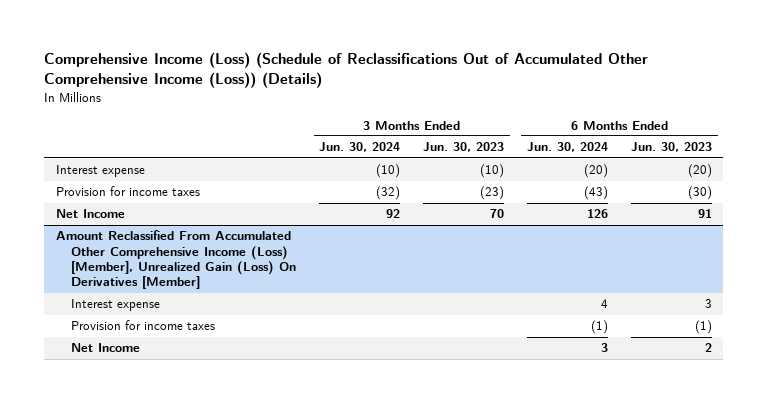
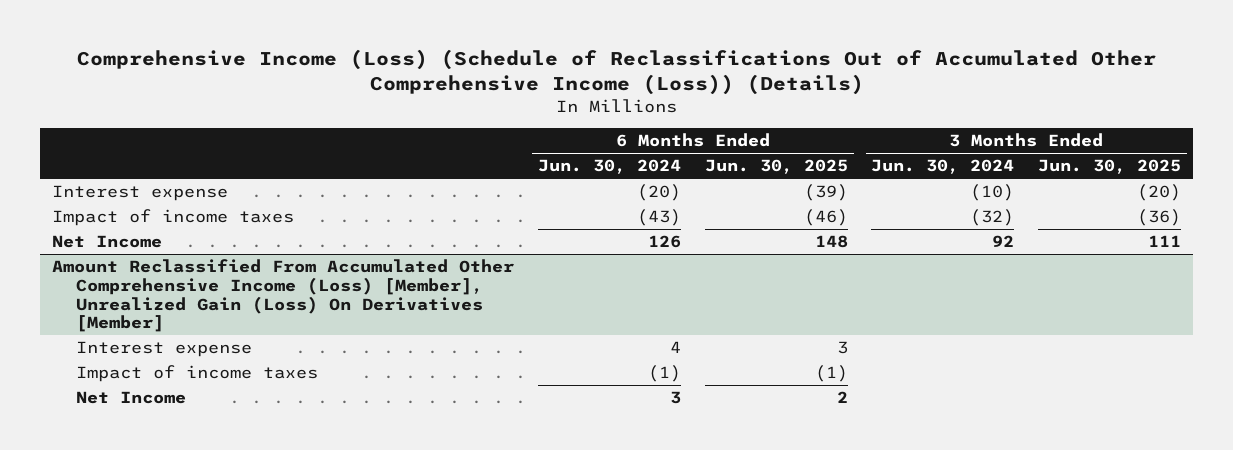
- | 3 Months Ended Jun. 30, 2024 | 3 Months Ended Jun. 30, 2023 | 6 Months Ended Jun. 30, 2024 | 6 Months Ended Jun. 30, 2023
+ | 6 Months Ended Jun. 30, 2024 | 6 Months Ended Jun. 30, 2025 | 3 Months Ended Jun. 30, 2024 | 3 Months Ended Jun. 30, 2025
- Provision for income taxes | (32) | (23) | (43) | (30)
+ Impact of income taxes | (43) | (46) | (32) | (36)
@ Amount Reclassified From Accumulated Other Comprehensive Income (Loss) [Member], Unrealized Gain (Loss) On Derivatives [Member]
- Provision for income taxes | | | (1) | (1)
+ Impact of income taxes | (1) | (1) | |

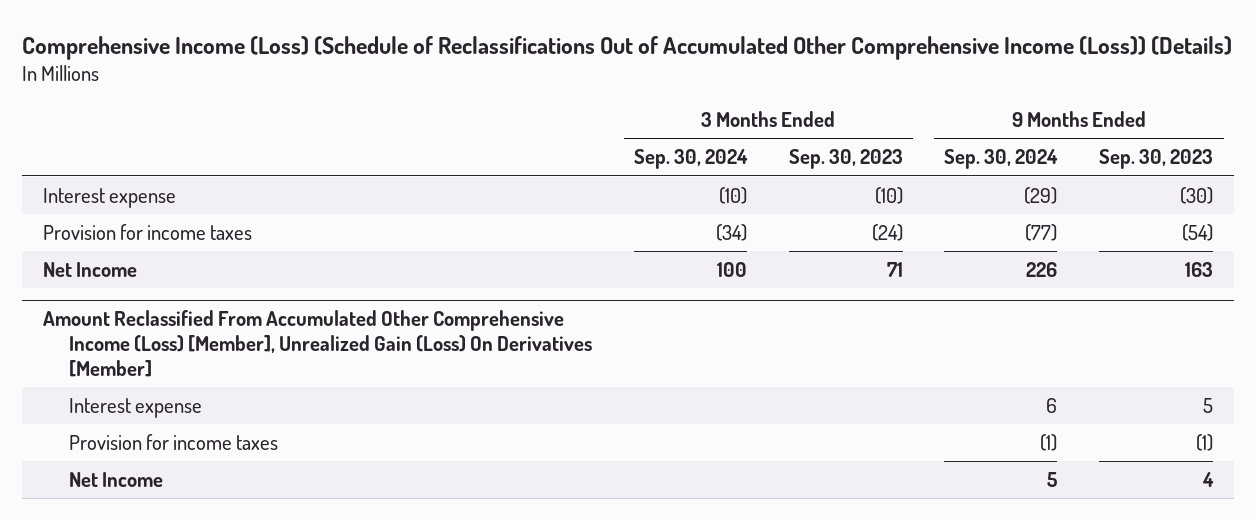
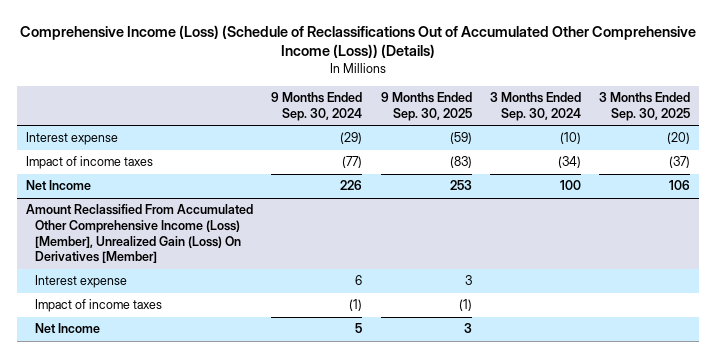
- | 3 Months Ended Sep. 30, 2024 | 3 Months Ended Sep. 30, 2023 | 9 Months Ended Sep. 30, 2024 | 9 Months Ended Sep. 30, 2023
+ | 9 Months Ended Sep. 30, 2024 | 9 Months Ended Sep. 30, 2025 | 3 Months Ended Sep. 30, 2024 | 3 Months Ended Sep. 30, 2025
- Provision for income taxes | (34) | (24) | (77) | (54)
+ Impact of income taxes | (77) | (83) | (34) | (37)
@ Amount Reclassified From Accumulated Other Comprehensive Income (Loss) [Member], Unrealized Gain (Loss) On Derivatives [Member]
- Provision for income taxes | | | (1) | (1)
+ Impact of income taxes | (1) | (1) | |

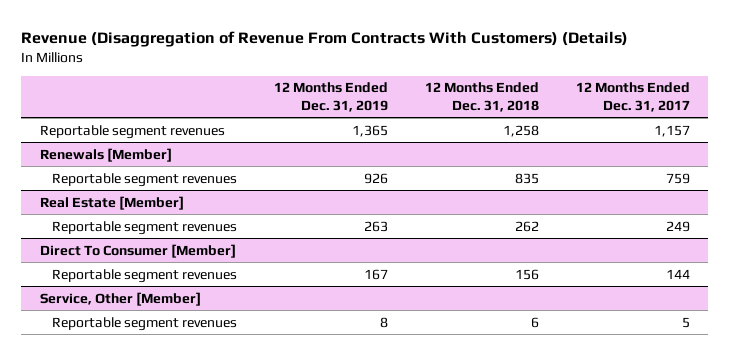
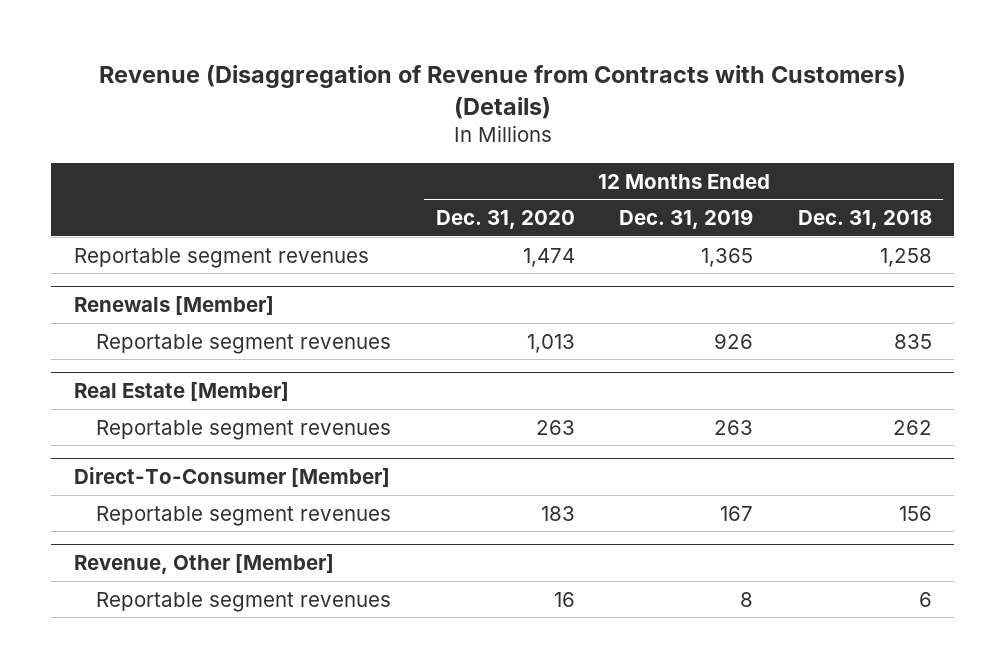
- Revenue (Disaggregation of Revenue From Contracts With Customers) (Details)
+ Revenue (Disaggregation of Revenue from Contracts with Customers) (Details)
- | 12 Months Ended Dec. 31, 2019 | 12 Months Ended Dec. 31, 2018 | 12 Months Ended Dec. 31, 2017
+ | 12 Months Ended Dec. 31, 2020 | 12 Months Ended Dec. 31, 2019 | 12 Months Ended Dec. 31, 2018
- Direct To Consumer [Member]
+ Direct-To-Consumer [Member]
- Service, Other [Member]
+ Revenue, Other [Member]

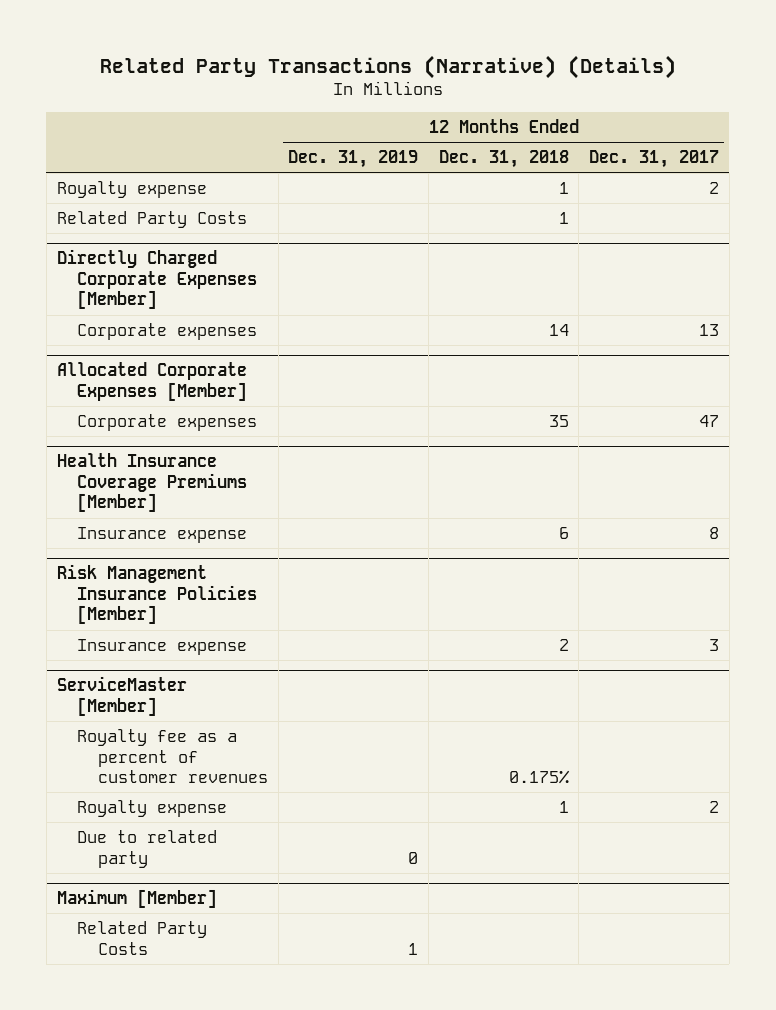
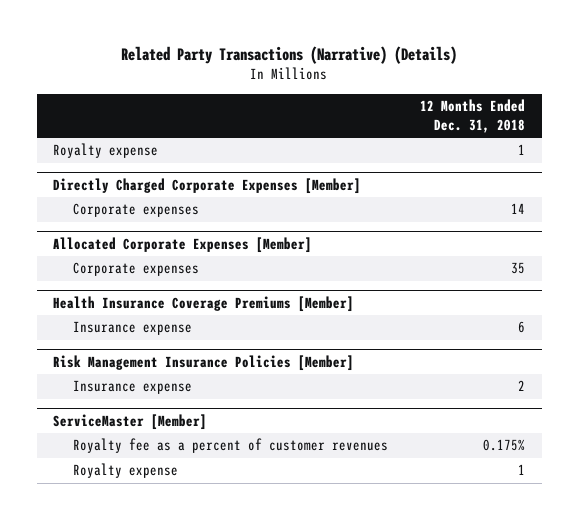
- | 12 Months Ended Dec. 31, 2019 | 12 Months Ended Dec. 31, 2018 | 12 Months Ended Dec. 31, 2017
+ | 12 Months Ended Dec. 31, 2018
- Related Party Costs | | 1 |
@ ServiceMaster [Member]
- Due to related party | 0 | |
- Maximum [Member]
- Related Party Costs | 1 | |

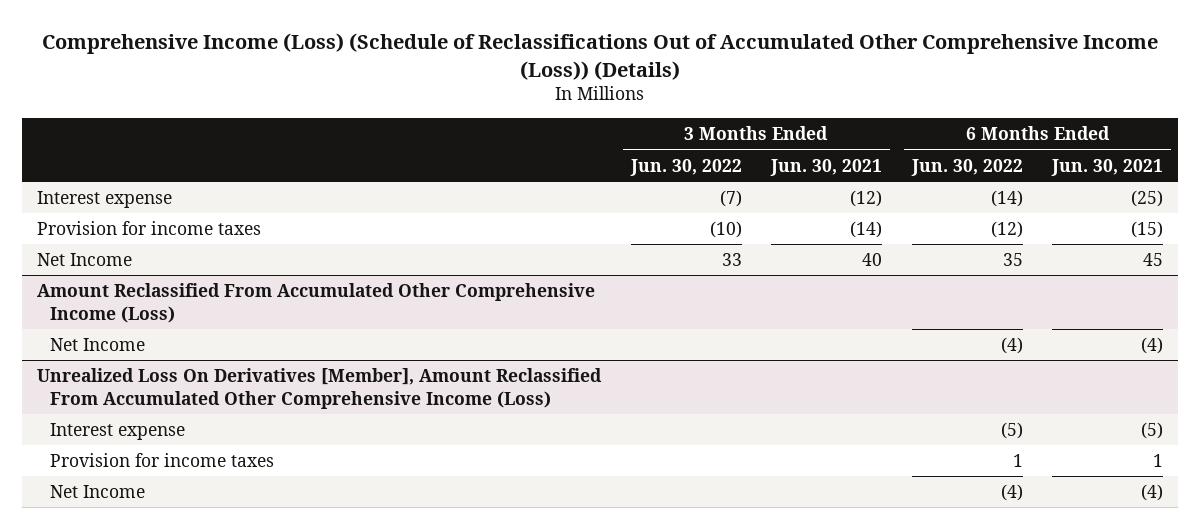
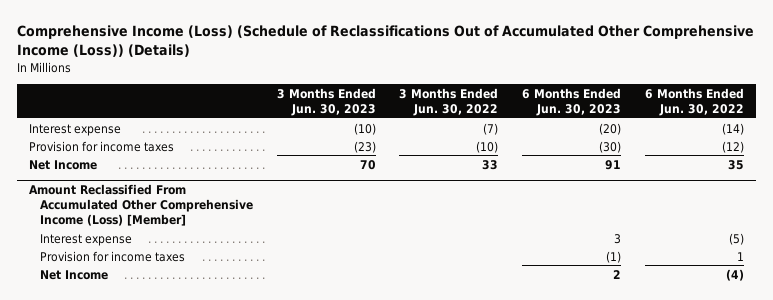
- | 3 Months Ended Jun. 30, 2022 | 3 Months Ended Jun. 30, 2021 | 6 Months Ended Jun. 30, 2022 | 6 Months Ended Jun. 30, 2021
+ | 3 Months Ended Jun. 30, 2023 | 3 Months Ended Jun. 30, 2022 | 6 Months Ended Jun. 30, 2023 | 6 Months Ended Jun. 30, 2022
- Amount Reclassified From Accumulated Other Comprehensive Income (Loss)
- Net Income | | | (4) | (4)
- Unrealized Loss On Derivatives [Member], Amount Reclassified From Accumulated Other Comprehensive Income (Loss)
+ Amount Reclassified From Accumulated Other Comprehensive Income (Loss) [Member]

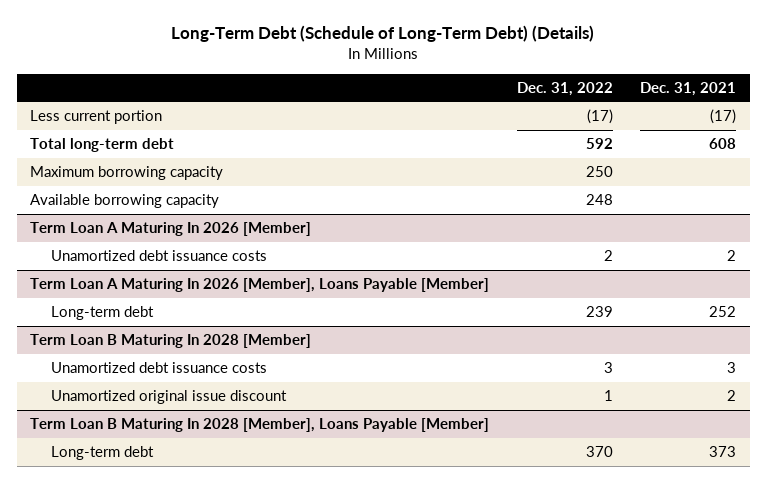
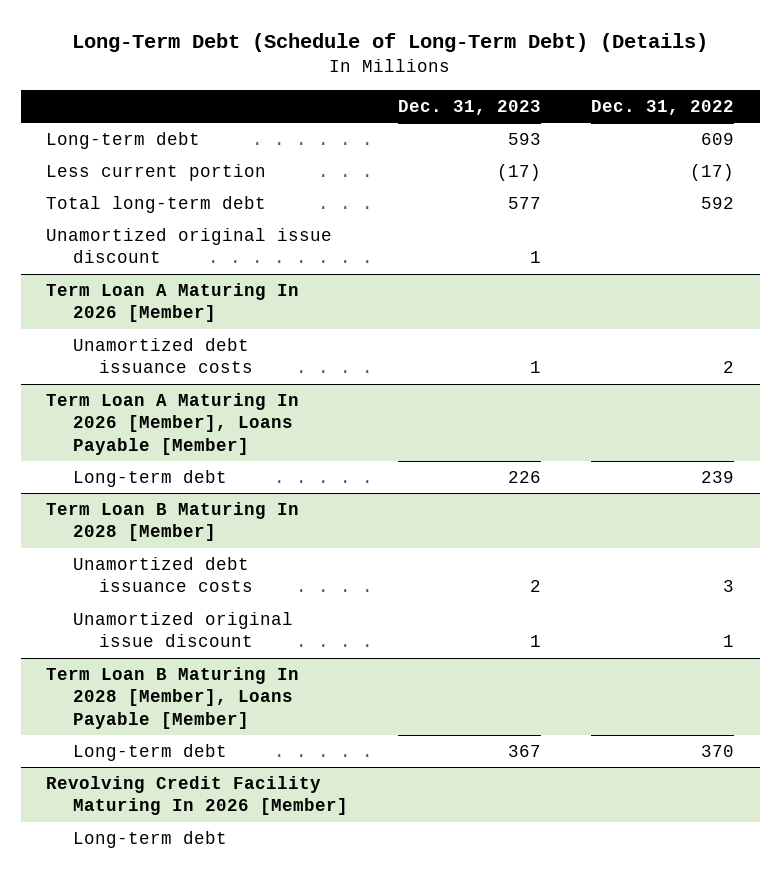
- | Dec. 31, 2022 | Dec. 31, 2021
+ | Dec. 31, 2023 | Dec. 31, 2022
+ Long-term debt | 593 | 609
- Maximum borrowing capacity | 250 |
- Available borrowing capacity | 248 |
+ Unamortized original issue discount | 1 |
+ Revolving Credit Facility Maturing In 2026 [Member]
+ Long-term debt

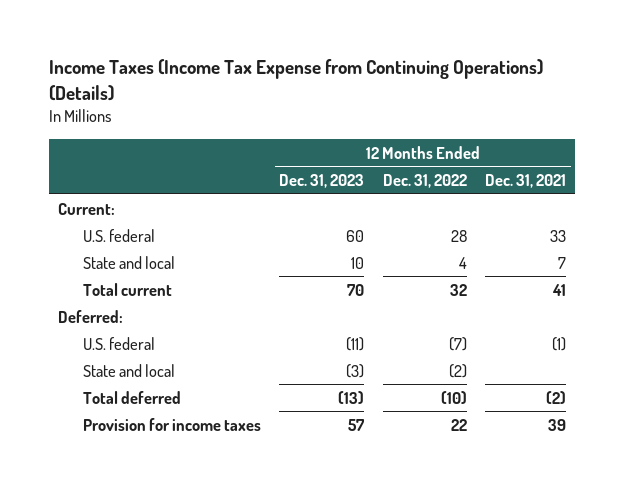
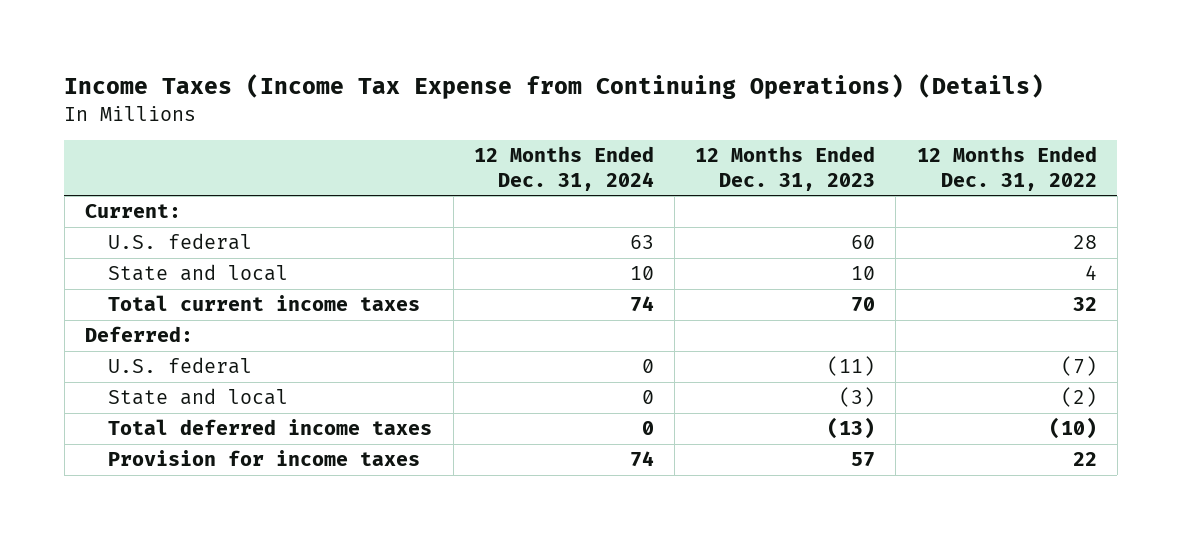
- | 12 Months Ended Dec. 31, 2023 | 12 Months Ended Dec. 31, 2022 | 12 Months Ended Dec. 31, 2021
+ | 12 Months Ended Dec. 31, 2024 | 12 Months Ended Dec. 31, 2023 | 12 Months Ended Dec. 31, 2022
- Total current | 70 | 32 | 41
+ Total current income taxes | 74 | 70 | 32
- Total deferred | (13) | (10) | (2)
+ Total deferred income taxes | 0 | (13) | (10)

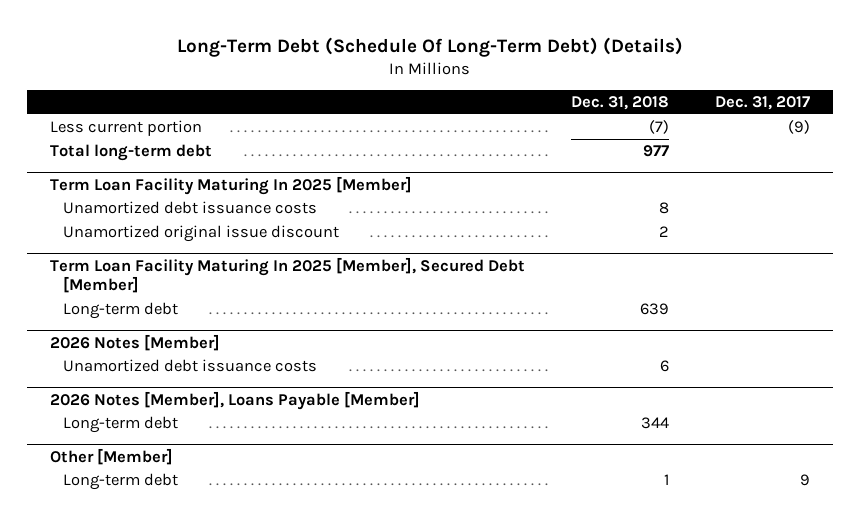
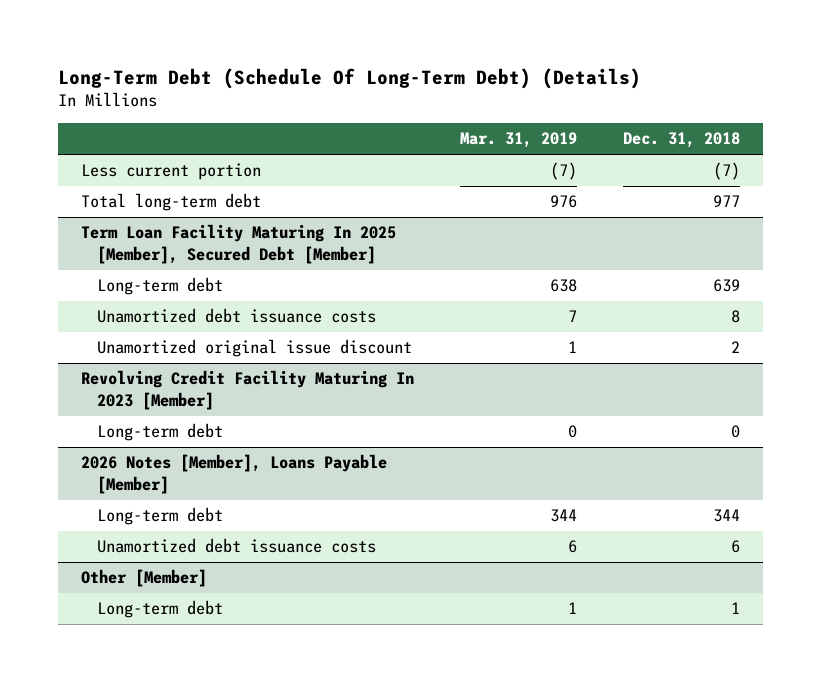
- | Dec. 31, 2018 | Dec. 31, 2017
+ | Mar. 31, 2019 | Dec. 31, 2018
- Term Loan Facility Maturing In 2025 [Member]
- Unamortized debt issuance costs | 8 |
- Unamortized original issue discount | 2 |
- 2026 Notes [Member]
- Unamortized debt issuance costs | 6 |
@ Term Loan Facility Maturing In 2025 [Member], Secured Debt [Member]
+ Unamortized debt issuance costs | 7 | 8
+ Unamortized original issue discount | 1 | 2
+ Revolving Credit Facility Maturing In 2023 [Member]
+ Long-term debt | 0 | 0
@ 2026 Notes [Member], Loans Payable [Member]
+ Unamortized debt issuance costs | 6 | 6

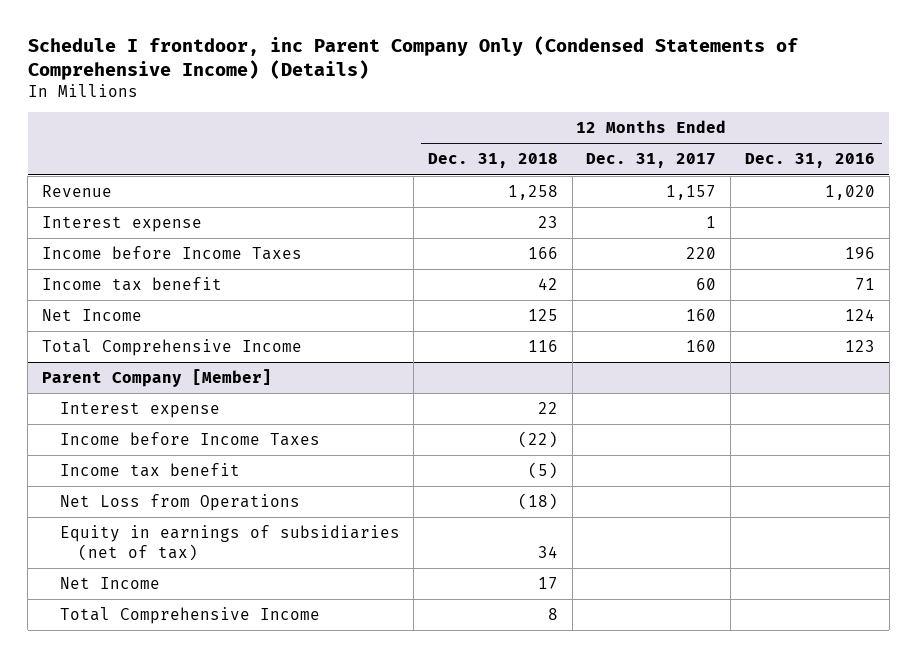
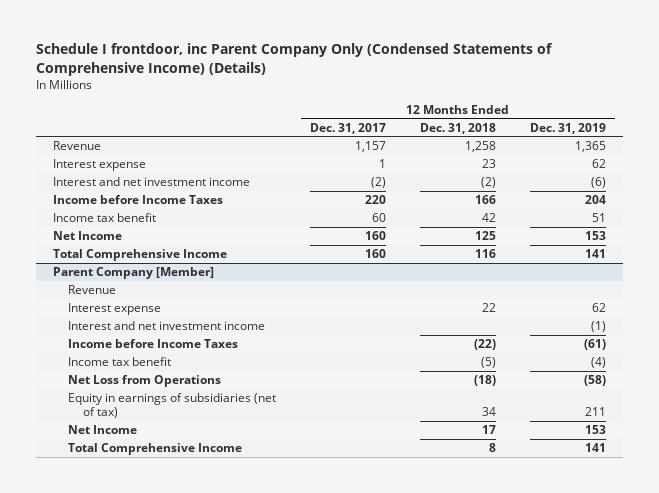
- | 12 Months Ended Dec. 31, 2018 | 12 Months Ended Dec. 31, 2017 | 12 Months Ended Dec. 31, 2016
+ | 12 Months Ended Dec. 31, 2017 | 12 Months Ended Dec. 31, 2018 | 12 Months Ended Dec. 31, 2019
+ Interest and net investment income | (2) | (2) | (6)
@ Parent Company [Member]
+ Revenue
+ Interest and net investment income | | | (1)

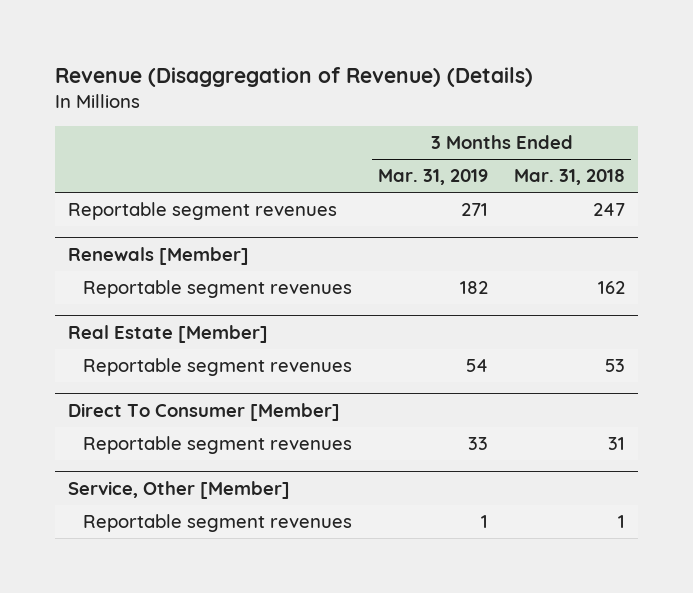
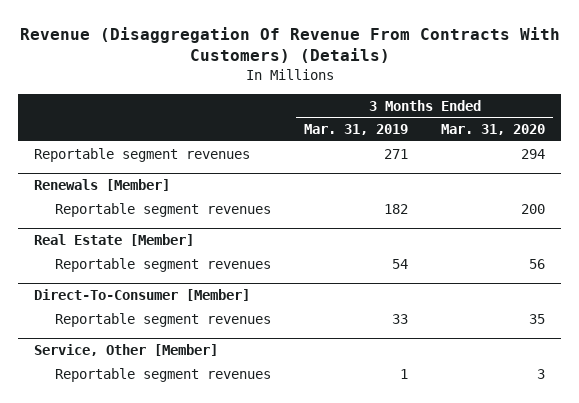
- Revenue (Disaggregation of Revenue) (Details)
+ Revenue (Disaggregation Of Revenue From Contracts With Customers) (Details)
- | 3 Months Ended Mar. 31, 2019 | 3 Months Ended Mar. 31, 2018
+ | 3 Months Ended Mar. 31, 2019 | 3 Months Ended Mar. 31, 2020
- Direct To Consumer [Member]
+ Direct-To-Consumer [Member]

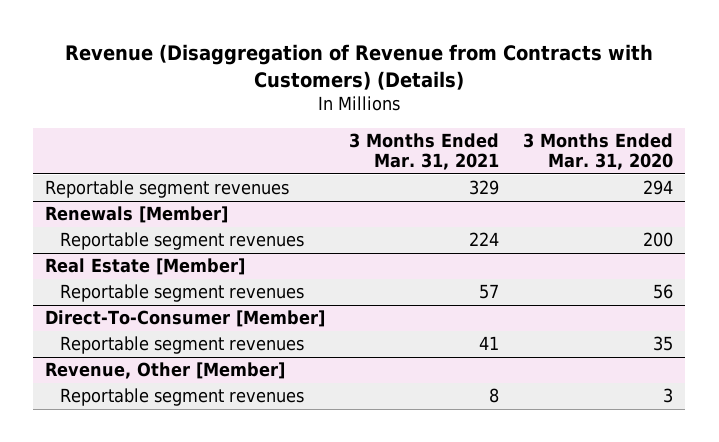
- Revenue (Disaggregation Of Revenue From Contracts With Customers) (Details)
+ Revenue (Disaggregation of Revenue from Contracts with Customers) (Details)
- | 3 Months Ended Mar. 31, 2019 | 3 Months Ended Mar. 31, 2020
+ | 3 Months Ended Mar. 31, 2021 | 3 Months Ended Mar. 31, 2020
- Service, Other [Member]
+ Revenue, Other [Member]

